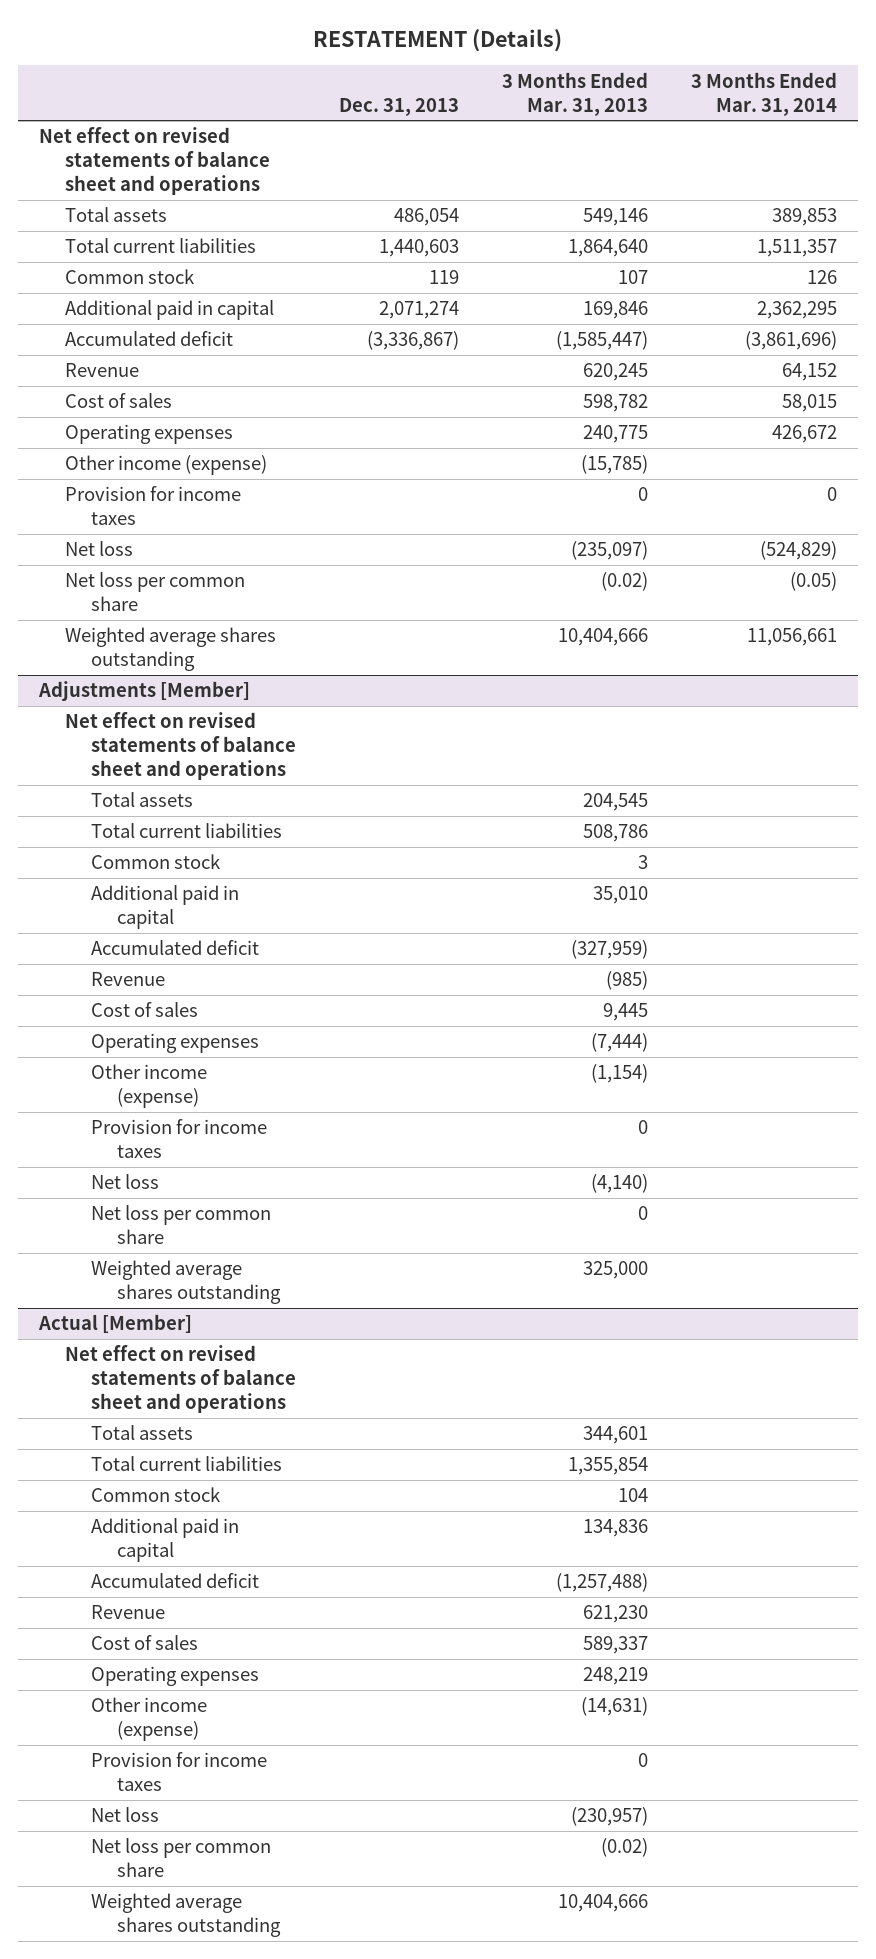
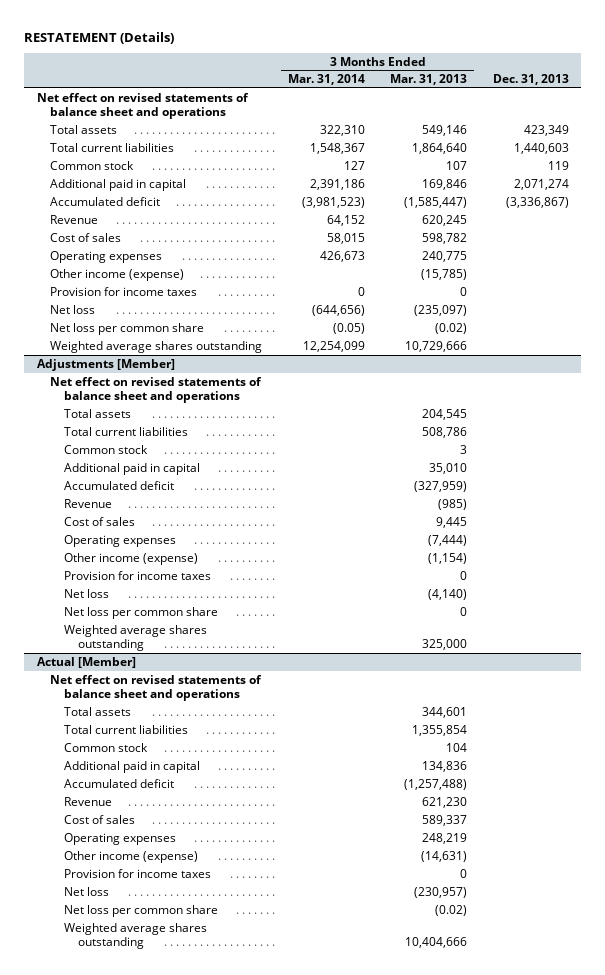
- | Dec. 31, 2013 | 3 Months Ended Mar. 31, 2013 | 3 Months Ended Mar. 31, 2014
+ | 3 Months Ended Mar. 31, 2014 | 3 Months Ended Mar. 31, 2013 | Dec. 31, 2013
- Total assets | 486,054 | 549,146 | 389,853
- Total current liabilities | 1,440,603 | 1,864,640 | 1,511,357
- Common stock | 119 | 107 | 126
- Additional paid in capital | 2,071,274 | 169,846 | 2,362,295
- Accumulated deficit | (3,336,867) | (1,585,447) | (3,861,696)
+ Total assets | 322,310 | 549,146 | 423,349
+ Total current liabilities | 1,548,367 | 1,864,640 | 1,440,603
+ Common stock | 127 | 107 | 119
+ Additional paid in capital | 2,391,186 | 169,846 | 2,071,274
+ Accumulated deficit | (3,981,523) | (1,585,447) | (3,336,867)
- Operating expenses | | 240,775 | 426,672
+ Operating expenses | 426,673 | 240,775 |
- Net loss | | (235,097) | (524,829)
+ Net loss | (644,656) | (235,097) |
- Weighted average shares outstanding | | 10,404,666 | 11,056,661
+ Weighted average shares outstanding | 12,254,099 | 10,729,666 |

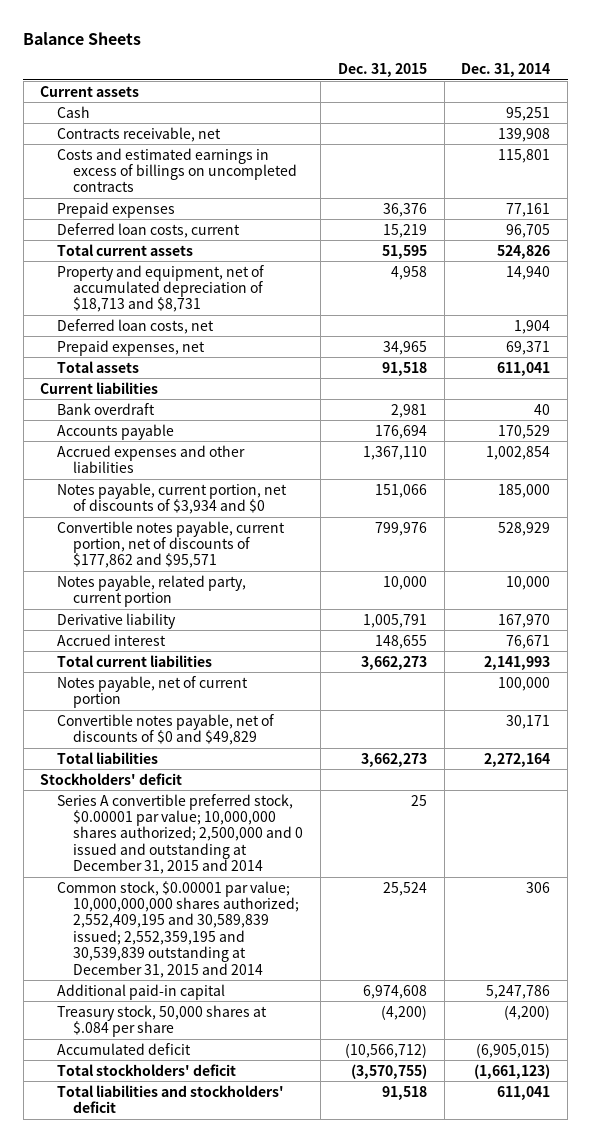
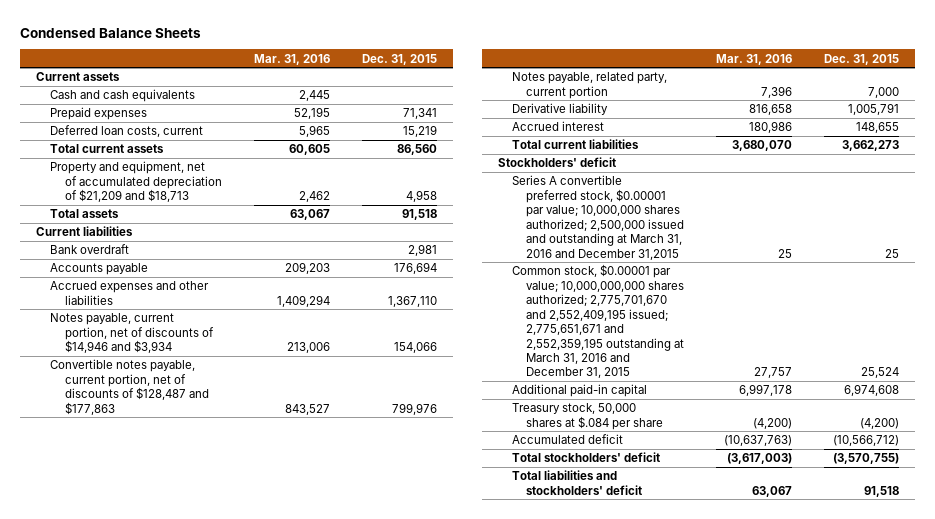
- Balance Sheets
+ Condensed Balance Sheets
- | Dec. 31, 2015 | Dec. 31, 2014
+ | Mar. 31, 2016 | Dec. 31, 2015
- Cash | | 95,251
- Contracts receivable, net | | 139,908
- Costs and estimated earnings in excess of billings on uncompleted contracts | | 115,801
- Prepaid expenses | 36,376 | 77,161
+ Cash and cash equivalents | 2,445 |
+ Prepaid expenses | 52,195 | 71,341
- Total current assets | 51,595 | 524,826
- Property and equipment, net of accumulated depreciation of $18,713 and $8,731 | 4,958 | 14,940
- Deferred loan costs, net | | 1,904
- Prepaid expenses, net | 34,965 | 69,371
+ Total current assets | 60,605 | 86,560
+ Property and equipment, net of accumulated depreciation of $21,209 and $18,713 | 2,462 | 4,958
- Notes payable, current portion, net of discounts of $3,934 and $0 | 151,066 | 185,000
- Convertible notes payable, current portion, net of discounts of $177,862 and $95,571 | 799,976 | 528,929
- Notes payable, related party, current portion | 10,000 | 10,000
+ Notes payable, current portion, net of discounts of $14,946 and $3,934 | 213,006 | 154,066
+ Convertible notes payable, current portion, net of discounts of $128,487 and $177,863 | 843,527 | 799,976
+ Notes payable, related party, current portion | 7,396 | 7,000
- Notes payable, net of current portion | | 100,000
- Convertible notes payable, net of discounts of $0 and $49,829 | | 30,171
- Total liabilities | 3,662,273 | 2,272,164
- Series A convertible preferred stock, $0.00001 par value; 10,000,000 shares authorized; 2,500,000 and 0 issued and outstanding at December 31, 2015 and 2014 | 25 |
- Common stock, $0.00001 par value; 10,000,000,000 shares authorized; 2,552,409,195 and 30,589,839 issued; 2,552,359,195 and 30,539,839 outstanding at December 31, 2015 and 2014 | 25,524 | 306
+ Series A convertible preferred stock, $0.00001 par value; 10,000,000 shares authorized; 2,500,000 issued and outstanding at March 31, 2016 and December 31,2015 | 25 | 25
+ Common stock, $0.00001 par value; 10,000,000,000 shares authorized; 2,775,701,670 and 2,552,409,195 issued; 2,775,651,671 and 2,552,359,195 outstanding at March 31, 2016 and December 31, 2015 | 27,757 | 25,524

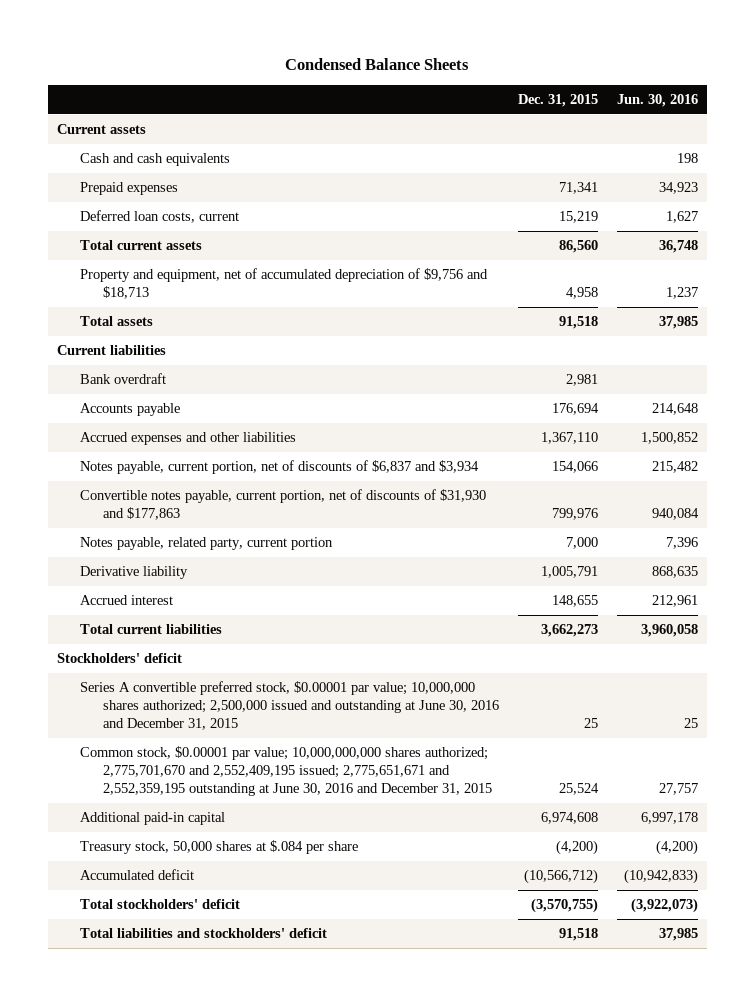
- | Mar. 31, 2016 | Dec. 31, 2015
+ | Dec. 31, 2015 | Jun. 30, 2016
- Property and equipment, net of accumulated depreciation of $21,209 and $18,713 | 2,462 | 4,958
+ Property and equipment, net of accumulated depreciation of $9,756 and $18,713 | 4,958 | 1,237
- Notes payable, current portion, net of discounts of $14,946 and $3,934 | 213,006 | 154,066
- Convertible notes payable, current portion, net of discounts of $128,487 and $177,863 | 843,527 | 799,976
+ Notes payable, current portion, net of discounts of $6,837 and $3,934 | 154,066 | 215,482
+ Convertible notes payable, current portion, net of discounts of $31,930 and $177,863 | 799,976 | 940,084
- Series A convertible preferred stock, $0.00001 par value; 10,000,000 shares authorized; 2,500,000 issued and outstanding at March 31, 2016 and December 31,2015 | 25 | 25
- Common stock, $0.00001 par value; 10,000,000,000 shares authorized; 2,775,701,670 and 2,552,409,195 issued; 2,775,651,671 and 2,552,359,195 outstanding at March 31, 2016 and December 31, 2015 | 27,757 | 25,524
+ Series A convertible preferred stock, $0.00001 par value; 10,000,000 shares authorized; 2,500,000 issued and outstanding at June 30, 2016 and December 31, 2015 | 25 | 25
+ Common stock, $0.00001 par value; 10,000,000,000 shares authorized; 2,775,701,670 and 2,552,409,195 issued; 2,775,651,671 and 2,552,359,195 outstanding at June 30, 2016 and December 31, 2015 | 25,524 | 27,757

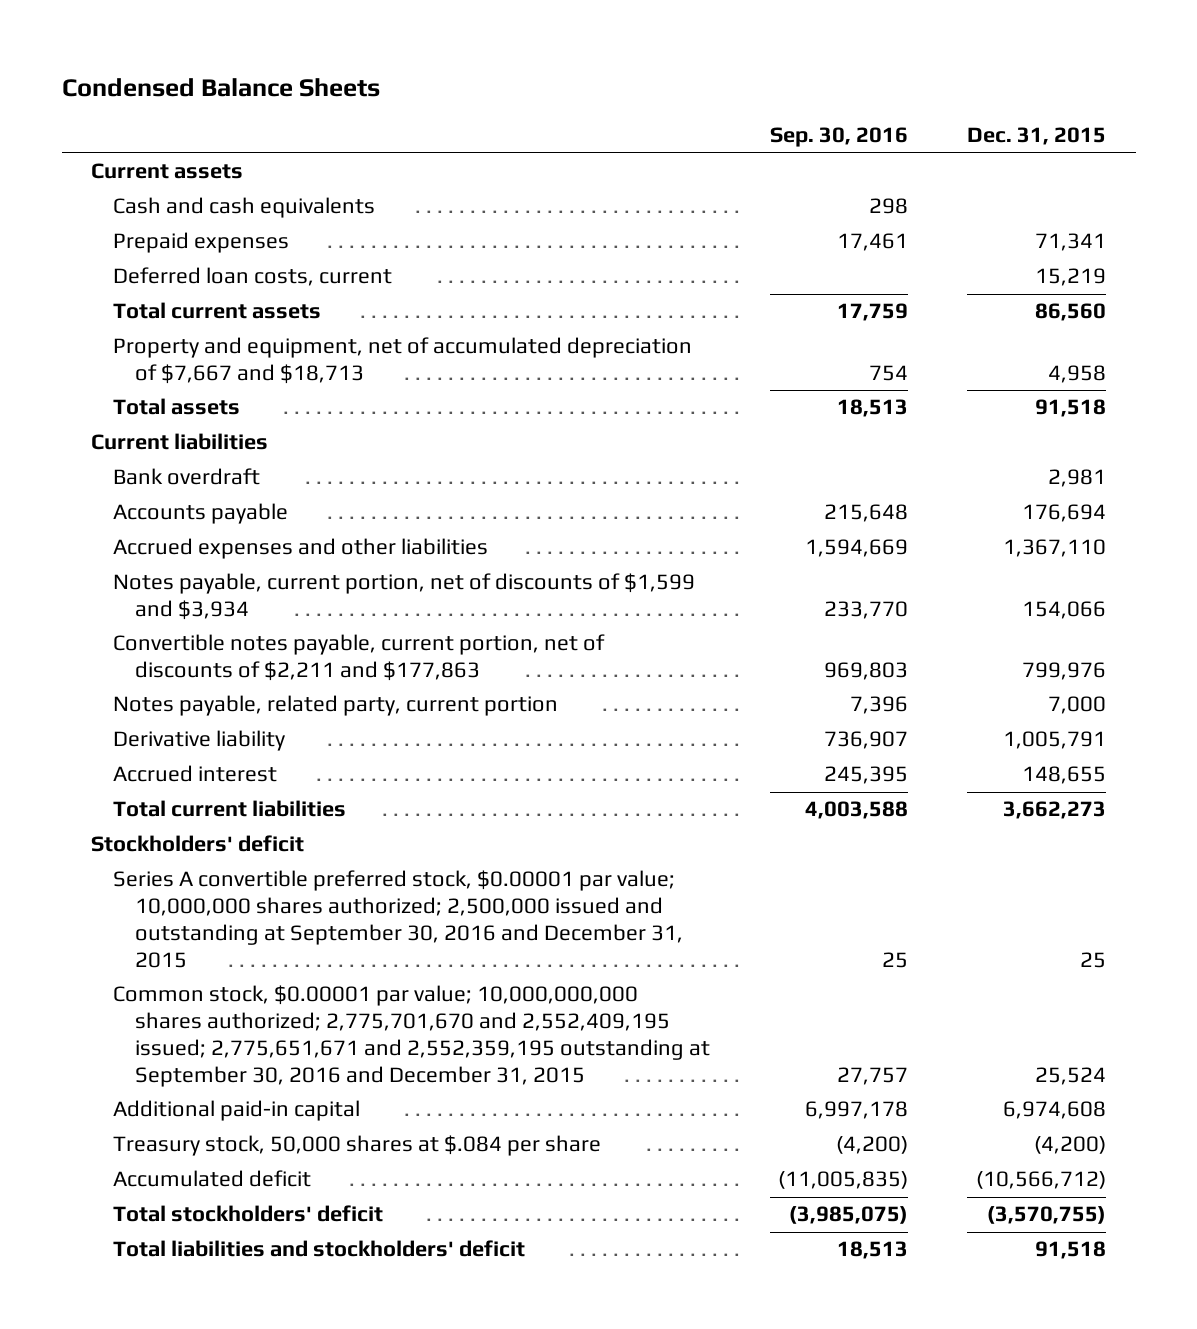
- | Dec. 31, 2015 | Jun. 30, 2016
+ | Sep. 30, 2016 | Dec. 31, 2015
- Property and equipment, net of accumulated depreciation of $9,756 and $18,713 | 4,958 | 1,237
+ Property and equipment, net of accumulated depreciation of $7,667 and $18,713 | 754 | 4,958
- Notes payable, current portion, net of discounts of $6,837 and $3,934 | 154,066 | 215,482
- Convertible notes payable, current portion, net of discounts of $31,930 and $177,863 | 799,976 | 940,084
+ Notes payable, current portion, net of discounts of $1,599 and $3,934 | 233,770 | 154,066
+ Convertible notes payable, current portion, net of discounts of $2,211 and $177,863 | 969,803 | 799,976
- Series A convertible preferred stock, $0.00001 par value; 10,000,000 shares authorized; 2,500,000 issued and outstanding at June 30, 2016 and December 31, 2015 | 25 | 25
- Common stock, $0.00001 par value; 10,000,000,000 shares authorized; 2,775,701,670 and 2,552,409,195 issued; 2,775,651,671 and 2,552,359,195 outstanding at June 30, 2016 and December 31, 2015 | 25,524 | 27,757
+ Series A convertible preferred stock, $0.00001 par value; 10,000,000 shares authorized; 2,500,000 issued and outstanding at September 30, 2016 and December 31, 2015 | 25 | 25
+ Common stock, $0.00001 par value; 10,000,000,000 shares authorized; 2,775,701,670 and 2,552,409,195 issued; 2,775,651,671 and 2,552,359,195 outstanding at September 30, 2016 and December 31, 2015 | 27,757 | 25,524

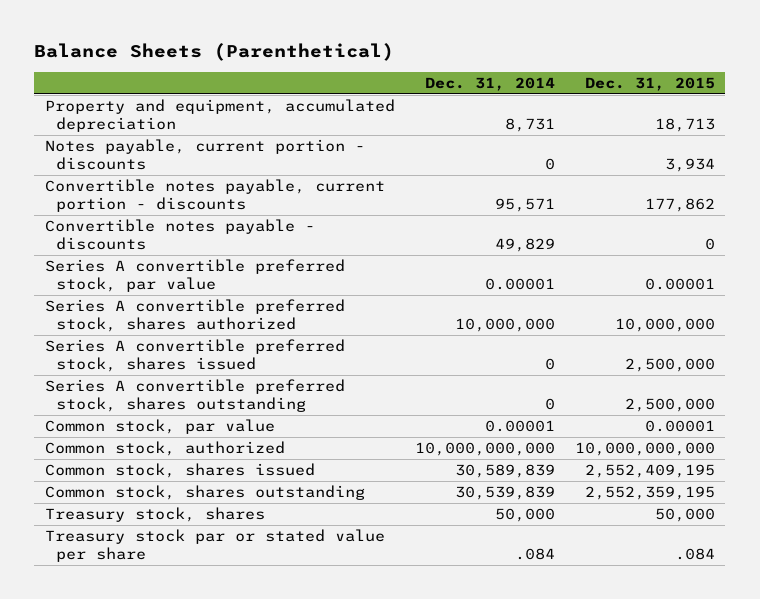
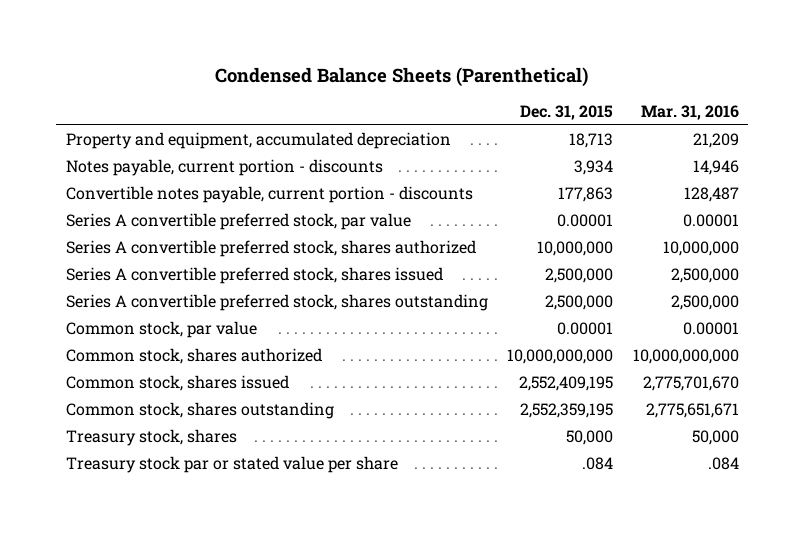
- Balance Sheets (Parenthetical)
+ Condensed Balance Sheets (Parenthetical)
- | Dec. 31, 2014 | Dec. 31, 2015
+ | Dec. 31, 2015 | Mar. 31, 2016
- Convertible notes payable, current portion - discounts | 95,571 | 177,862
- Convertible notes payable - discounts | 49,829 | 0
+ Convertible notes payable, current portion - discounts | 177,863 | 128,487
- Common stock, authorized | 10,000,000,000 | 10,000,000,000
+ Common stock, shares authorized | 10,000,000,000 | 10,000,000,000

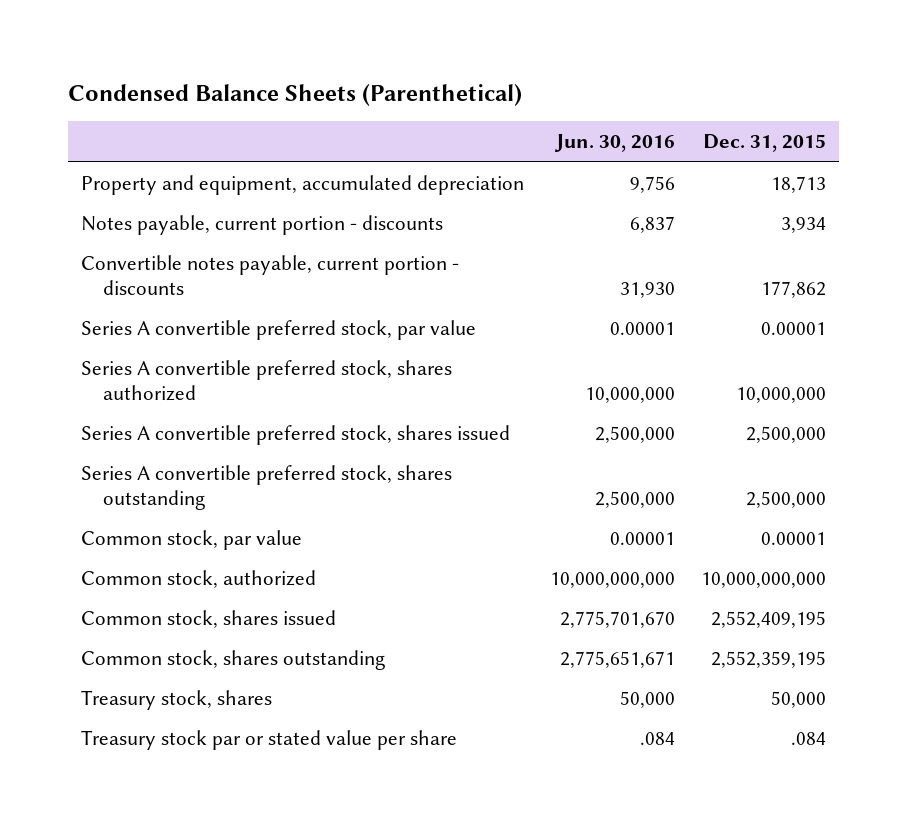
- | Dec. 31, 2015 | Mar. 31, 2016
+ | Jun. 30, 2016 | Dec. 31, 2015
- Convertible notes payable, current portion - discounts | 177,863 | 128,487
+ Convertible notes payable, current portion - discounts | 31,930 | 177,862
- Common stock, shares authorized | 10,000,000,000 | 10,000,000,000
+ Common stock, authorized | 10,000,000,000 | 10,000,000,000

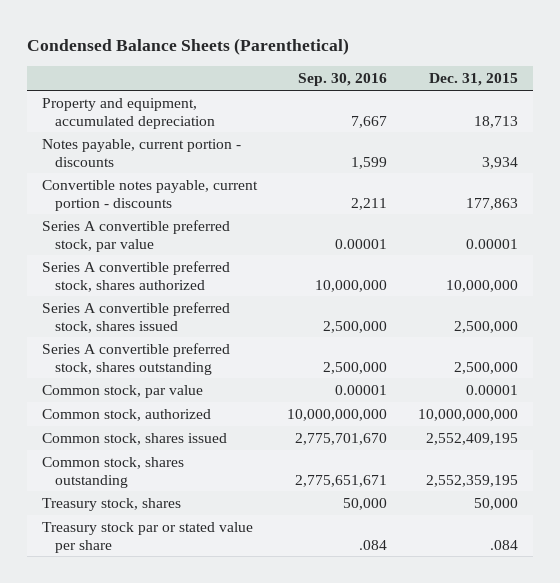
- | Jun. 30, 2016 | Dec. 31, 2015
+ | Sep. 30, 2016 | Dec. 31, 2015
- Convertible notes payable, current portion - discounts | 31,930 | 177,862
+ Convertible notes payable, current portion - discounts | 2,211 | 177,863

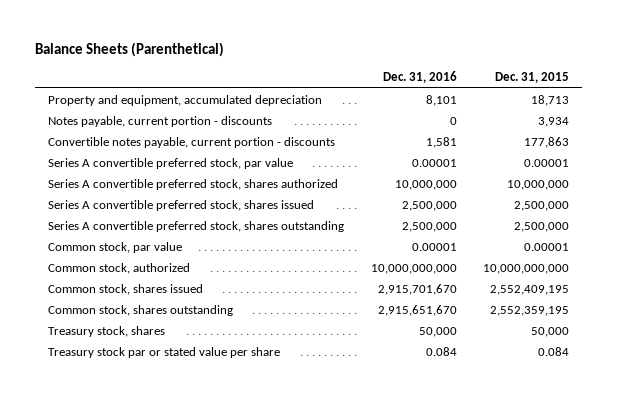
- Condensed Balance Sheets (Parenthetical)
+ Balance Sheets (Parenthetical)
- | Sep. 30, 2016 | Dec. 31, 2015
+ | Dec. 31, 2016 | Dec. 31, 2015
- Treasury stock par or stated value per share | .084 | .084
+ Treasury stock par or stated value per share | 0.084 | 0.084

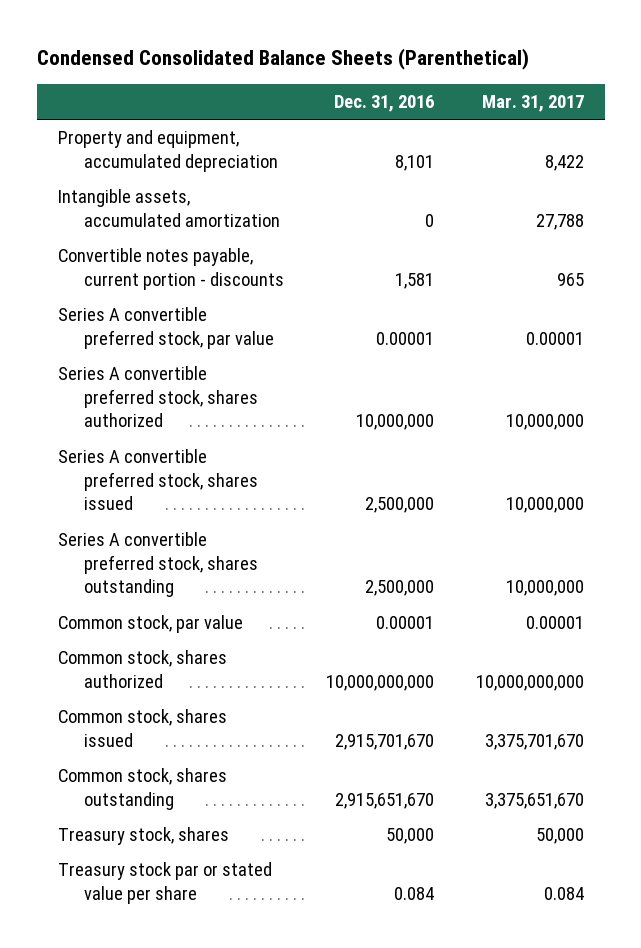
- Balance Sheets (Parenthetical)
+ Condensed Consolidated Balance Sheets (Parenthetical)
- | Dec. 31, 2016 | Dec. 31, 2015
+ | Dec. 31, 2016 | Mar. 31, 2017
- Notes payable, current portion - discounts | 0 | 3,934
+ Intangible assets, accumulated amortization | 0 | 27,788
- Common stock, authorized | 10,000,000,000 | 10,000,000,000
+ Common stock, shares authorized | 10,000,000,000 | 10,000,000,000

